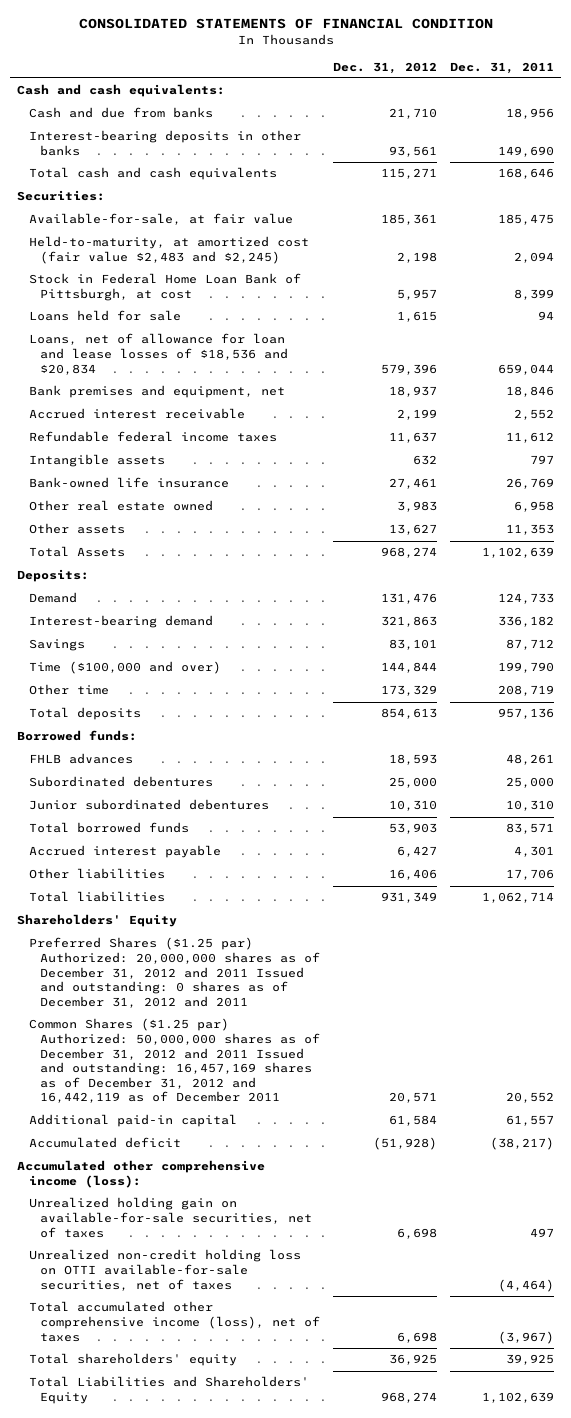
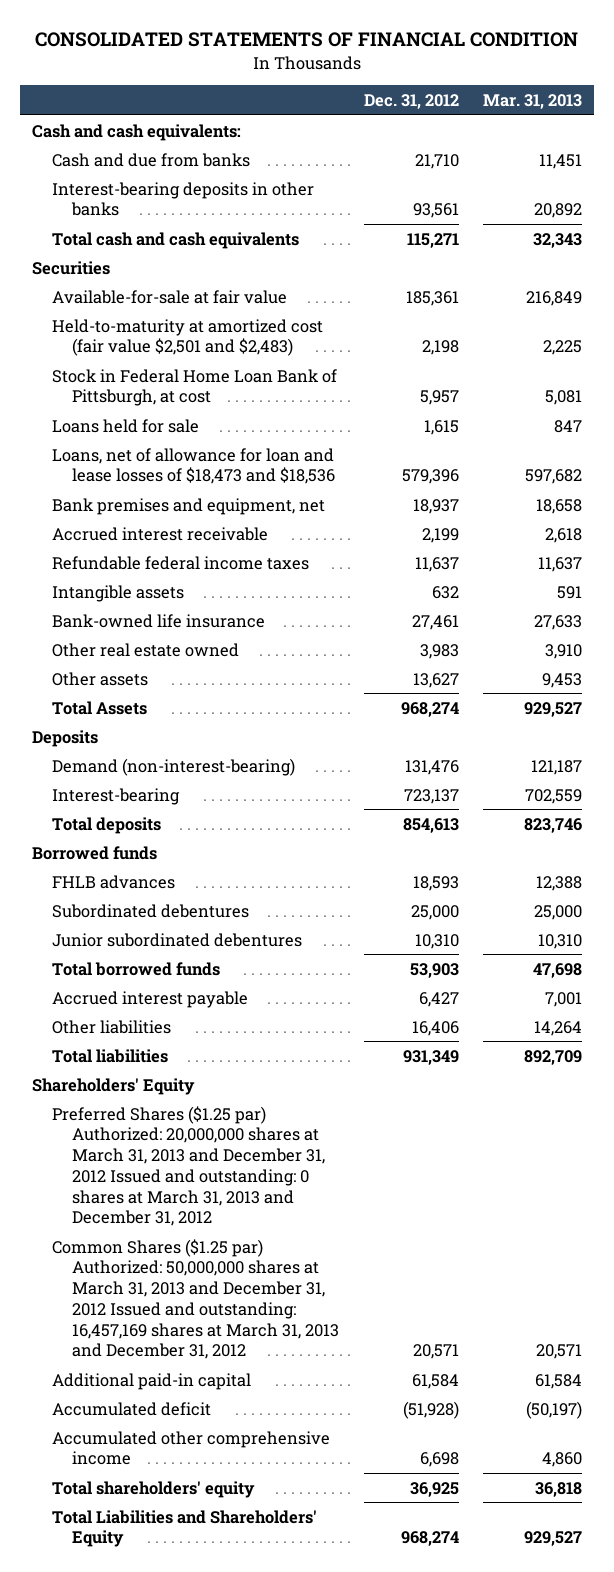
- | Dec. 31, 2012 | Dec. 31, 2011
+ | Dec. 31, 2012 | Mar. 31, 2013
- Securities:
- Available-for-sale, at fair value | 185,361 | 185,475
- Held-to-maturity, at amortized cost (fair value $2,483 and $2,245) | 2,198 | 2,094
+ Securities
+ Available-for-sale at fair value | 185,361 | 216,849
+ Held-to-maturity at amortized cost (fair value $2,501 and $2,483) | 2,198 | 2,225
- Loans, net of allowance for loan and lease losses of $18,536 and $20,834 | 579,396 | 659,044
+ Loans, net of allowance for loan and lease losses of $18,473 and $18,536 | 579,396 | 597,682
- Deposits:
- Demand | 131,476 | 124,733
- Interest-bearing demand | 321,863 | 336,182
- Savings | 83,101 | 87,712
- Time ($100,000 and over) | 144,844 | 199,790
- Other time | 173,329 | 208,719
+ Deposits
+ Demand (non-interest-bearing) | 131,476 | 121,187
+ Interest-bearing | 723,137 | 702,559
- Borrowed funds:
+ Borrowed funds
- Preferred Shares ($1.25 par) Authorized: 20,000,000 shares as of December 31, 2012 and 2011 Issued and outstanding: 0 shares as of December 31, 2012 and 2011
- Common Shares ($1.25 par) Authorized: 50,000,000 shares as of December 31, 2012 and 2011 Issued and outstanding: 16,457,169 shares as of December 31, 2012 and 16,442,119 as of December 2011 | 20,571 | 20,552
+ Preferred Shares ($1.25 par) Authorized: 20,000,000 shares at March 31, 2013 and December 31, 2012 Issued and outstanding: 0 shares at March 31, 2013 and December 31, 2012
+ Common Shares ($1.25 par) Authorized: 50,000,000 shares at March 31, 2013 and December 31, 2012 Issued and outstanding: 16,457,169 shares at March 31, 2013 and December 31, 2012 | 20,571 | 20,571
- Accumulated other comprehensive income (loss):
- Unrealized holding gain on available-for-sale securities, net of taxes | 6,698 | 497
- Unrealized non-credit holding loss on OTTI available-for-sale securities, net of taxes | | (4,464)
- Total accumulated other comprehensive income (loss), net of taxes | 6,698 | (3,967)
+ Accumulated other comprehensive income | 6,698 | 4,860

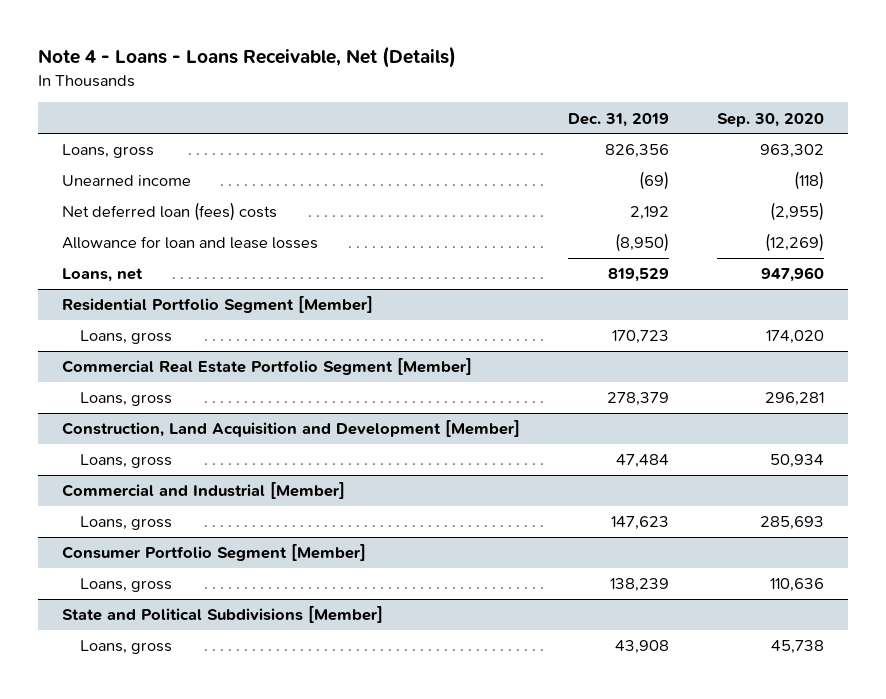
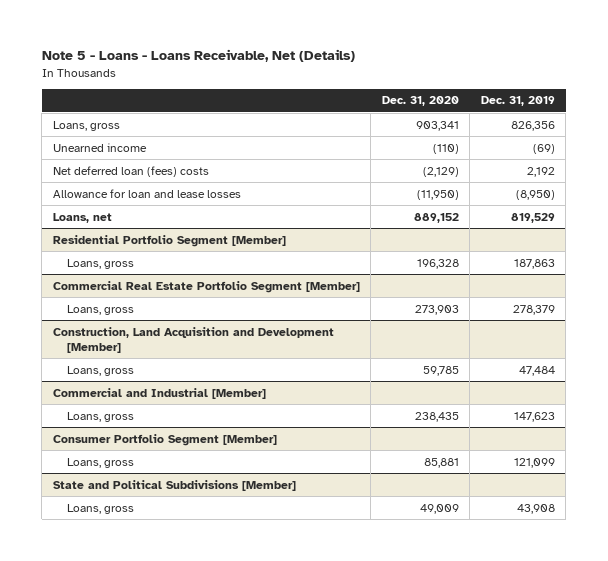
- Note 4 - Loans - Loans Receivable, Net (Details)
+ Note 5 - Loans - Loans Receivable, Net (Details)
- | Dec. 31, 2019 | Sep. 30, 2020
+ | Dec. 31, 2020 | Dec. 31, 2019
@ Residential Portfolio Segment [Member]
- Loans, gross | 170,723 | 174,020
+ Loans, gross | 196,328 | 187,863
@ Consumer Portfolio Segment [Member]
- Loans, gross | 138,239 | 110,636
+ Loans, gross | 85,881 | 121,099

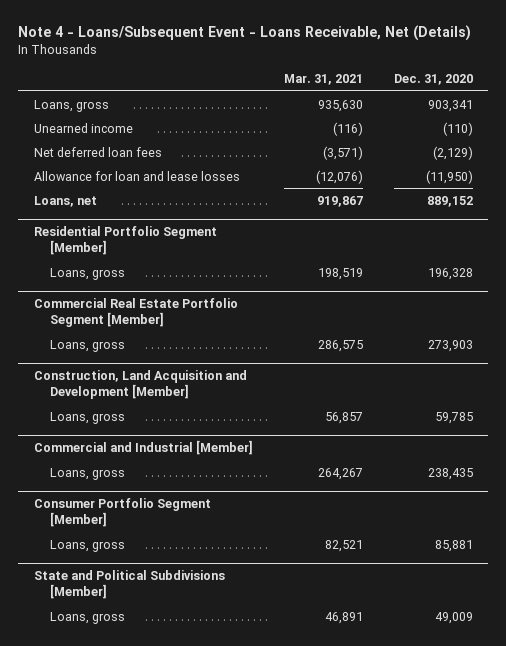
- Note 5 - Loans - Loans Receivable, Net (Details)
+ Note 4 - Loans/Subsequent Event - Loans Receivable, Net (Details)
- | Dec. 31, 2020 | Dec. 31, 2019
+ | Mar. 31, 2021 | Dec. 31, 2020
- Net deferred loan (fees) costs | (2,129) | 2,192
+ Net deferred loan fees | (3,571) | (2,129)

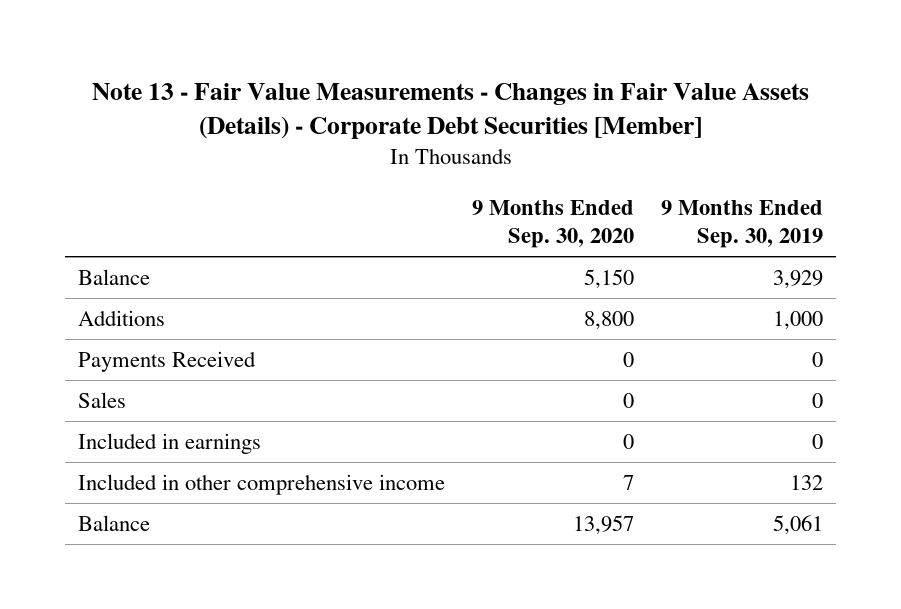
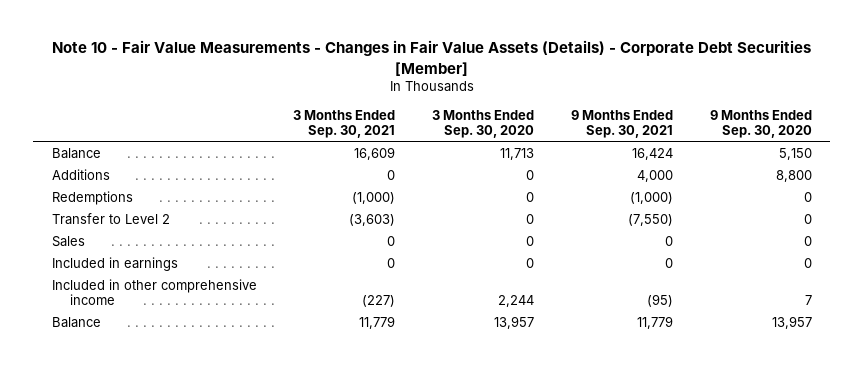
- Note 13 - Fair Value Measurements - Changes in Fair Value Assets (Details) - Corporate Debt Securities [Member]
+ Note 10 - Fair Value Measurements - Changes in Fair Value Assets (Details) - Corporate Debt Securities [Member]
- | 9 Months Ended Sep. 30, 2020 | 9 Months Ended Sep. 30, 2019
+ | 3 Months Ended Sep. 30, 2021 | 3 Months Ended Sep. 30, 2020 | 9 Months Ended Sep. 30, 2021 | 9 Months Ended Sep. 30, 2020
- Payments Received | 0 | 0
+ Redemptions | (1,000) | 0 | (1,000) | 0
+ Transfer to Level 2 | (3,603) | 0 | (7,550) | 0

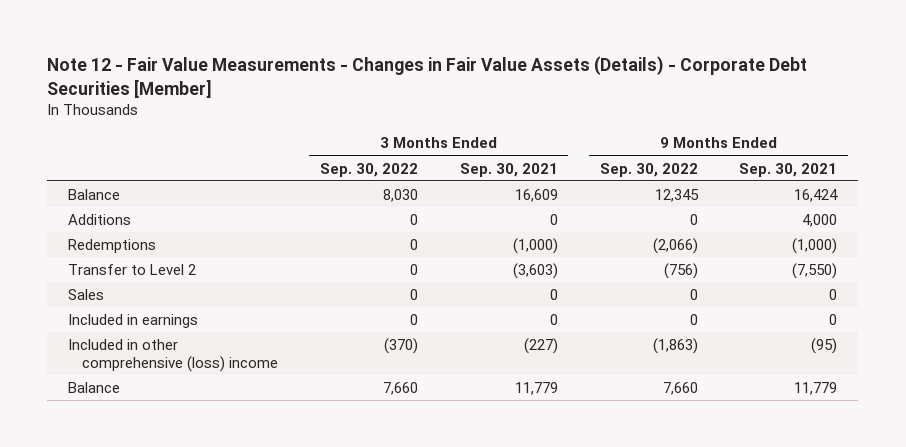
- Note 10 - Fair Value Measurements - Changes in Fair Value Assets (Details) - Corporate Debt Securities [Member]
+ Note 12 - Fair Value Measurements - Changes in Fair Value Assets (Details) - Corporate Debt Securities [Member]
- | 3 Months Ended Sep. 30, 2021 | 3 Months Ended Sep. 30, 2020 | 9 Months Ended Sep. 30, 2021 | 9 Months Ended Sep. 30, 2020
+ | 3 Months Ended Sep. 30, 2022 | 3 Months Ended Sep. 30, 2021 | 9 Months Ended Sep. 30, 2022 | 9 Months Ended Sep. 30, 2021
- Included in other comprehensive income | (227) | 2,244 | (95) | 7
+ Included in other comprehensive (loss) income | (370) | (227) | (1,863) | (95)

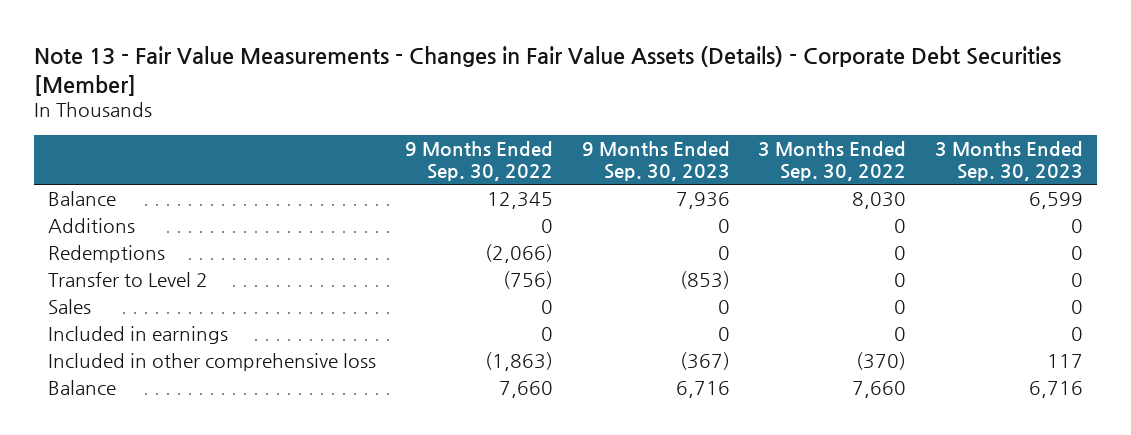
- Note 12 - Fair Value Measurements - Changes in Fair Value Assets (Details) - Corporate Debt Securities [Member]
+ Note 13 - Fair Value Measurements - Changes in Fair Value Assets (Details) - Corporate Debt Securities [Member]
- | 3 Months Ended Sep. 30, 2022 | 3 Months Ended Sep. 30, 2021 | 9 Months Ended Sep. 30, 2022 | 9 Months Ended Sep. 30, 2021
+ | 9 Months Ended Sep. 30, 2022 | 9 Months Ended Sep. 30, 2023 | 3 Months Ended Sep. 30, 2022 | 3 Months Ended Sep. 30, 2023
- Included in other comprehensive (loss) income | (370) | (227) | (1,863) | (95)
+ Included in other comprehensive loss | (1,863) | (367) | (370) | 117

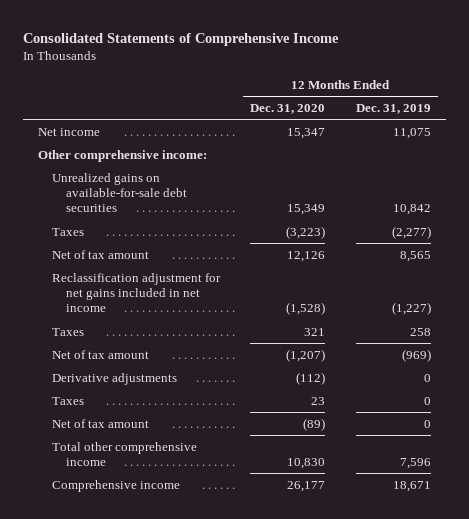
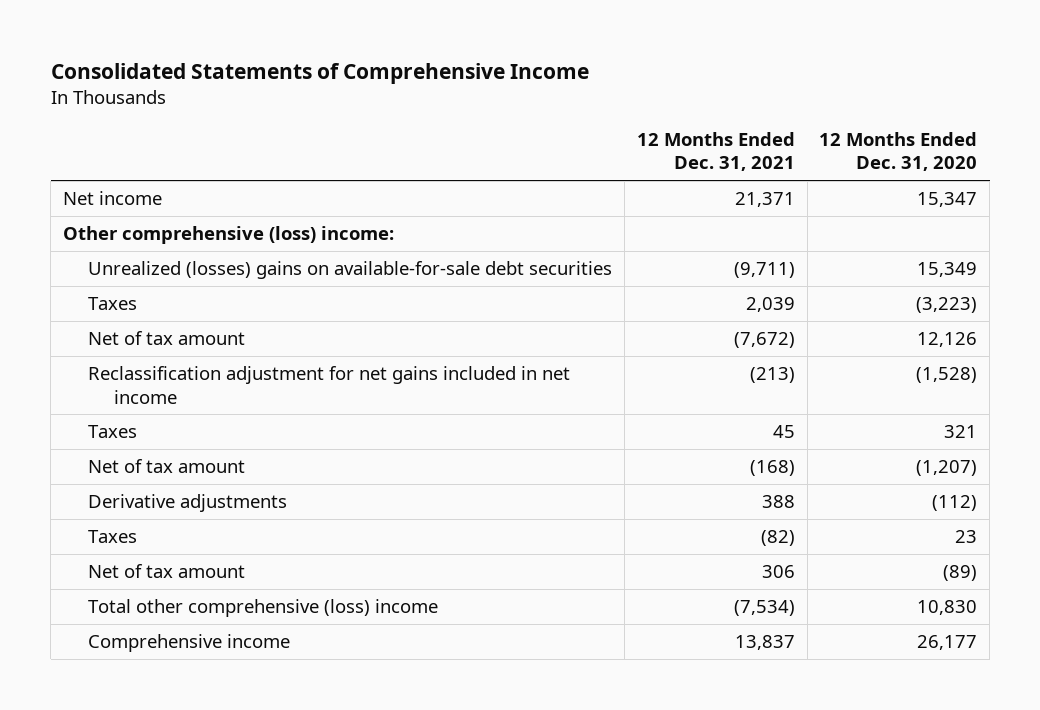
- | 12 Months Ended Dec. 31, 2020 | 12 Months Ended Dec. 31, 2019
+ | 12 Months Ended Dec. 31, 2021 | 12 Months Ended Dec. 31, 2020
- Other comprehensive income:
- Unrealized gains on available-for-sale debt securities | 15,349 | 10,842
+ Other comprehensive (loss) income:
+ Unrealized (losses) gains on available-for-sale debt securities | (9,711) | 15,349
- Total other comprehensive income | 10,830 | 7,596
+ Total other comprehensive (loss) income | (7,534) | 10,830

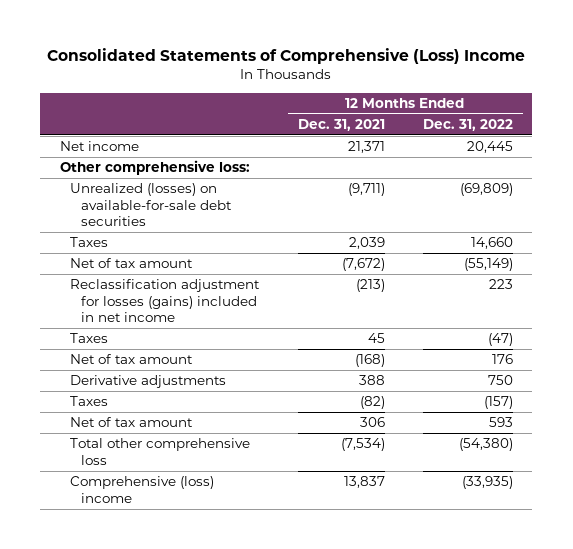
- Consolidated Statements of Comprehensive Income
+ Consolidated Statements of Comprehensive (Loss) Income
- | 12 Months Ended Dec. 31, 2021 | 12 Months Ended Dec. 31, 2020
+ | 12 Months Ended Dec. 31, 2021 | 12 Months Ended Dec. 31, 2022
- Other comprehensive (loss) income:
- Unrealized (losses) gains on available-for-sale debt securities | (9,711) | 15,349
+ Other comprehensive loss:
+ Unrealized (losses) on available-for-sale debt securities | (9,711) | (69,809)
- Reclassification adjustment for net gains included in net income | (213) | (1,528)
+ Reclassification adjustment for losses (gains) included in net income | (213) | 223
- Total other comprehensive (loss) income | (7,534) | 10,830
- Comprehensive income | 13,837 | 26,177
+ Total other comprehensive loss | (7,534) | (54,380)
+ Comprehensive (loss) income | 13,837 | (33,935)

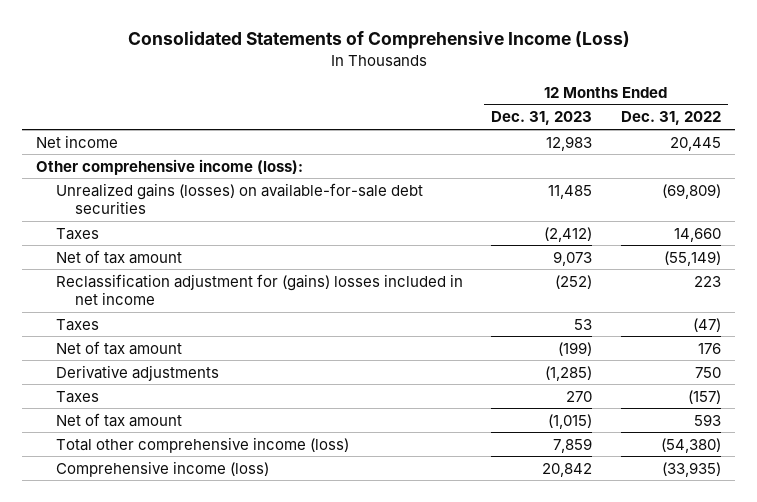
- Consolidated Statements of Comprehensive (Loss) Income
+ Consolidated Statements of Comprehensive Income (Loss)
- | 12 Months Ended Dec. 31, 2021 | 12 Months Ended Dec. 31, 2022
+ | 12 Months Ended Dec. 31, 2023 | 12 Months Ended Dec. 31, 2022
- Other comprehensive loss:
- Unrealized (losses) on available-for-sale debt securities | (9,711) | (69,809)
+ Other comprehensive income (loss):
+ Unrealized gains (losses) on available-for-sale debt securities | 11,485 | (69,809)
- Reclassification adjustment for losses (gains) included in net income | (213) | 223
+ Reclassification adjustment for (gains) losses included in net income | (252) | 223
- Total other comprehensive loss | (7,534) | (54,380)
- Comprehensive (loss) income | 13,837 | (33,935)
+ Total other comprehensive income (loss) | 7,859 | (54,380)
+ Comprehensive income (loss) | 20,842 | (33,935)

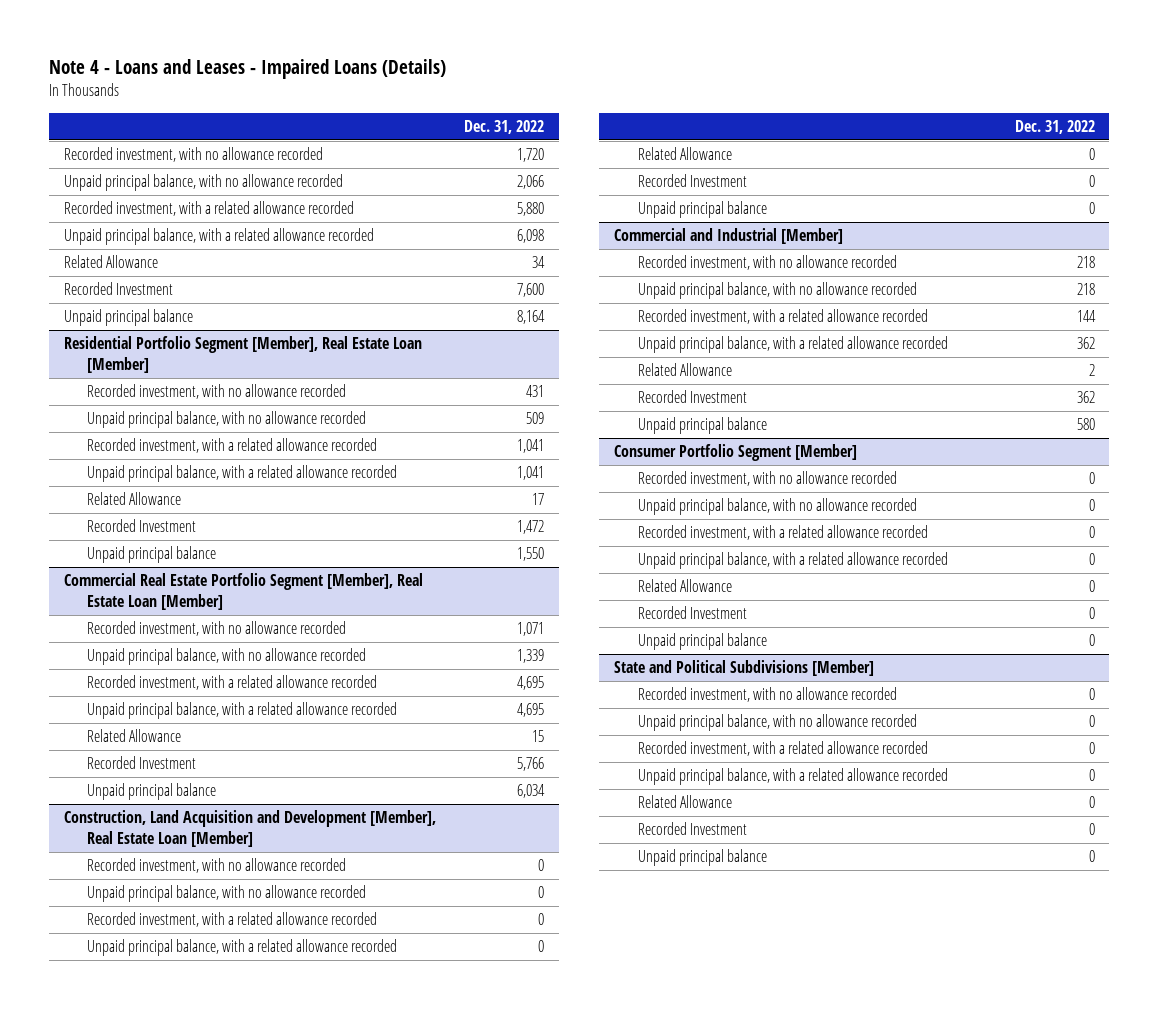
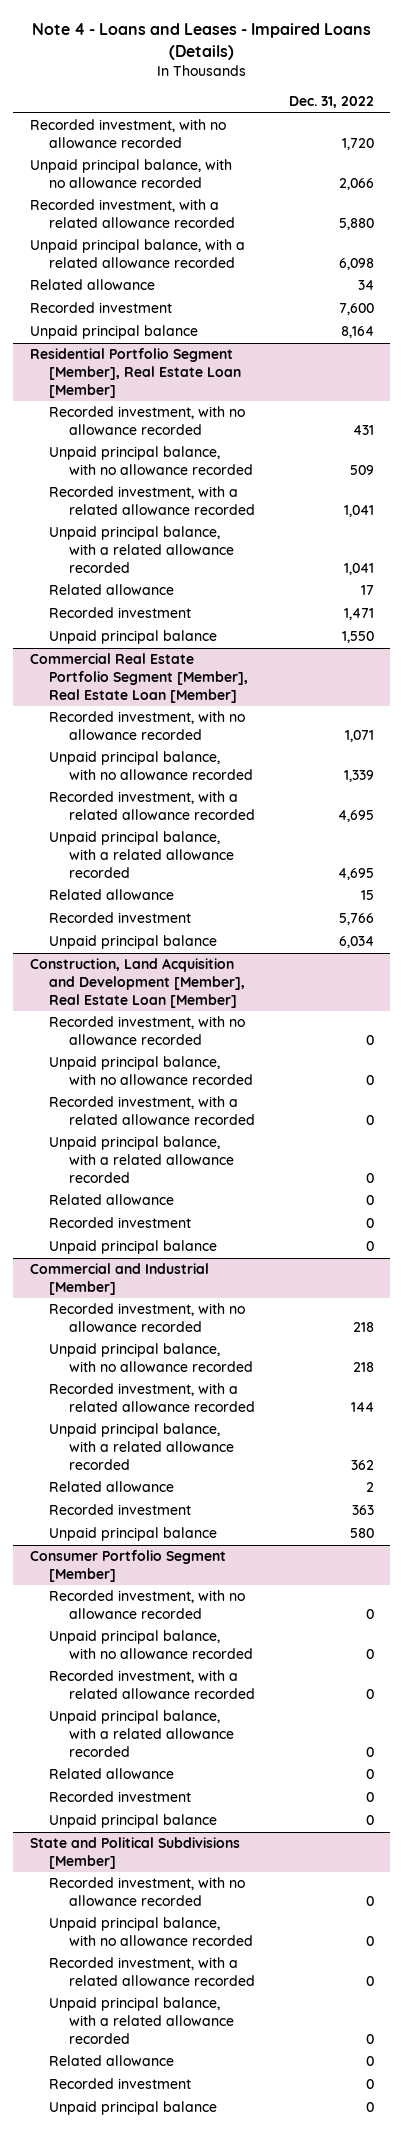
- Related Allowance | 34
- Recorded Investment | 7,600
+ Related allowance | 34
+ Recorded investment | 7,600
@ Residential Portfolio Segment [Member], Real Estate Loan [Member]
- Related Allowance | 17
- Recorded Investment | 1,472
+ Related allowance | 17
+ Recorded investment | 1,471
@ Commercial Real Estate Portfolio Segment [Member], Real Estate Loan [Member]
- Related Allowance | 15
- Recorded Investment | 5,766
+ Related allowance | 15
+ Recorded investment | 5,766
@ Construction, Land Acquisition and Development [Member], Real Estate Loan [Member]
- Related Allowance | 0
- Recorded Investment | 0
+ Related allowance | 0
+ Recorded investment | 0
@ Commercial and Industrial [Member]
- Related Allowance | 2
- Recorded Investment | 362
+ Related allowance | 2
+ Recorded investment | 363
@ Consumer Portfolio Segment [Member]
- Related Allowance | 0
- Recorded Investment | 0
+ Related allowance | 0
+ Recorded investment | 0
@ State and Political Subdivisions [Member]
- Related Allowance | 0
- Recorded Investment | 0
+ Related allowance | 0
+ Recorded investment | 0

